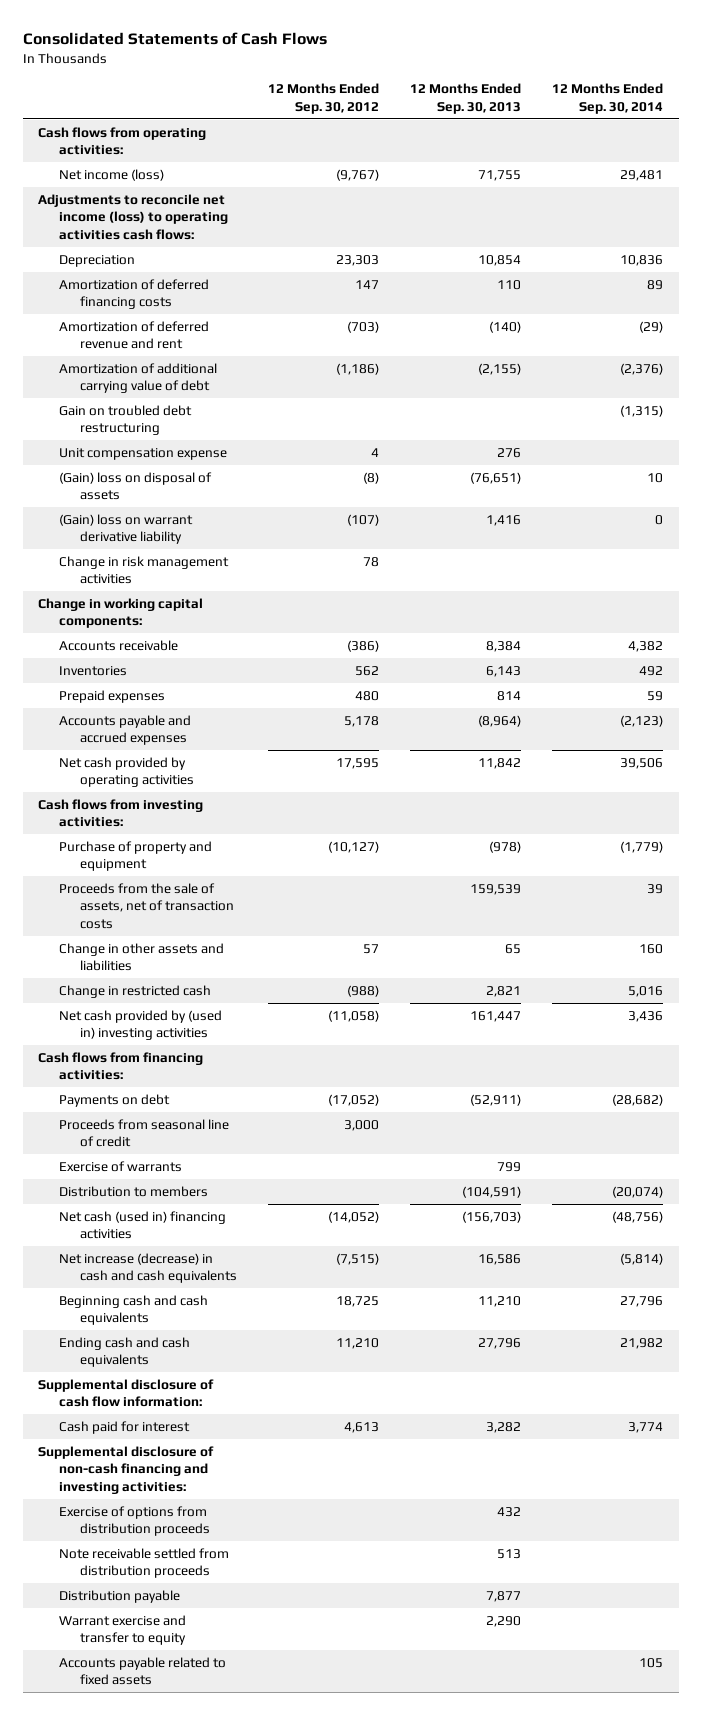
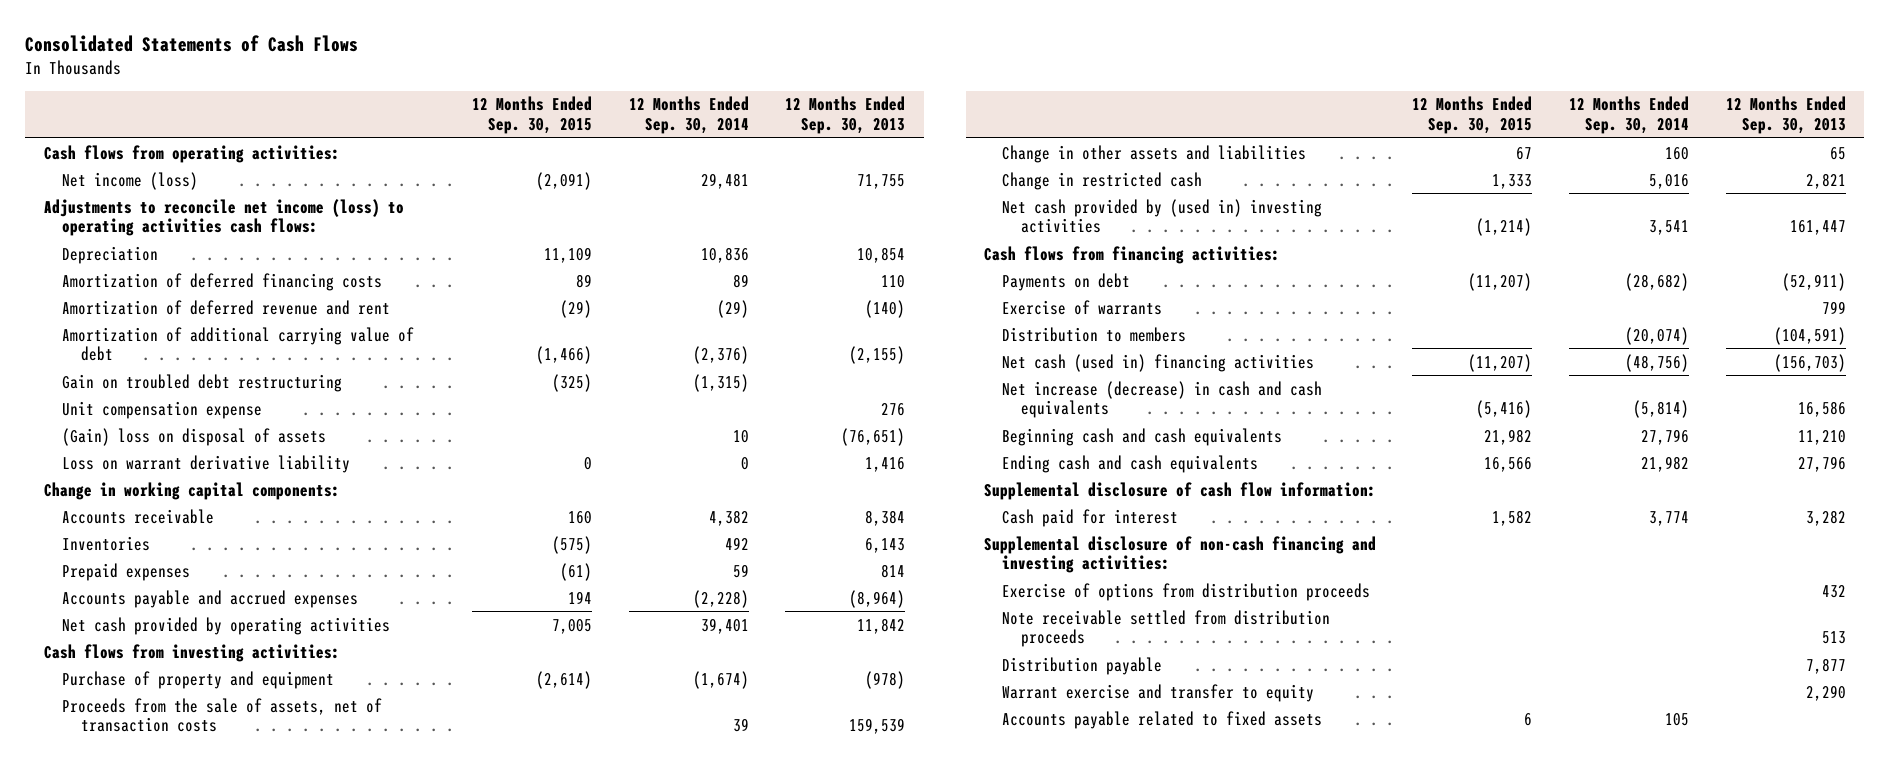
- | 12 Months Ended Sep. 30, 2012 | 12 Months Ended Sep. 30, 2013 | 12 Months Ended Sep. 30, 2014
+ | 12 Months Ended Sep. 30, 2015 | 12 Months Ended Sep. 30, 2014 | 12 Months Ended Sep. 30, 2013
- (Gain) loss on warrant derivative liability | (107) | 1,416 | 0
- Change in risk management activities | 78 | |
+ Loss on warrant derivative liability | 0 | 0 | 1,416
- Accounts payable and accrued expenses | 5,178 | (8,964) | (2,123)
- Net cash provided by operating activities | 17,595 | 11,842 | 39,506
+ Accounts payable and accrued expenses | 194 | (2,228) | (8,964)
+ Net cash provided by operating activities | 7,005 | 39,401 | 11,842
- Purchase of property and equipment | (10,127) | (978) | (1,779)
+ Purchase of property and equipment | (2,614) | (1,674) | (978)
- Net cash provided by (used in) investing activities | (11,058) | 161,447 | 3,436
+ Net cash provided by (used in) investing activities | (1,214) | 3,541 | 161,447
- Proceeds from seasonal line of credit | 3,000 | |

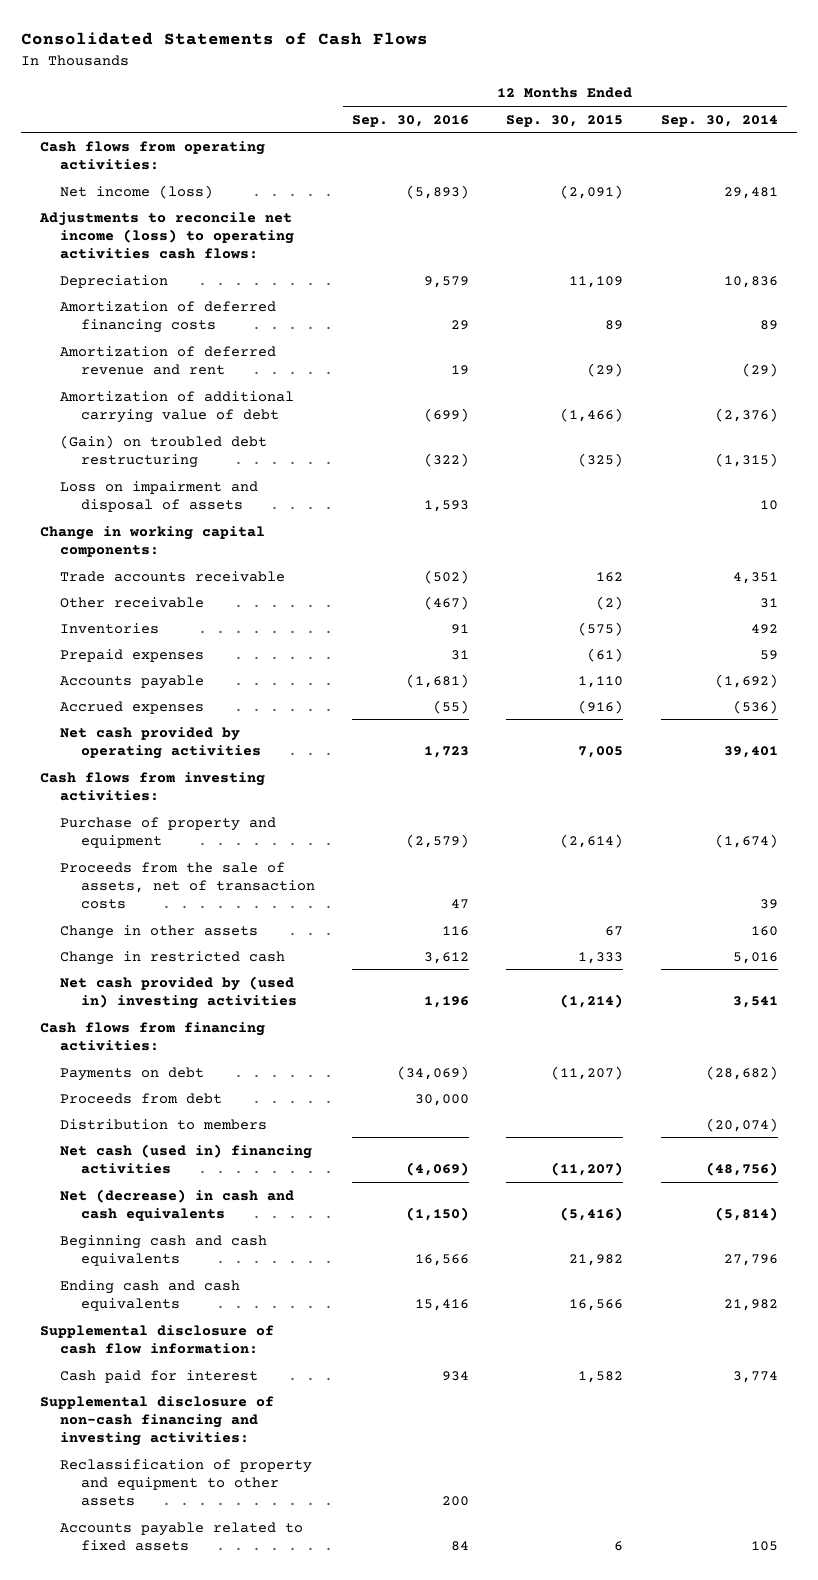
- | 12 Months Ended Sep. 30, 2015 | 12 Months Ended Sep. 30, 2014 | 12 Months Ended Sep. 30, 2013
+ | 12 Months Ended Sep. 30, 2016 | 12 Months Ended Sep. 30, 2015 | 12 Months Ended Sep. 30, 2014
- Gain on troubled debt restructuring | (325) | (1,315) |
- Unit compensation expense | | | 276
- (Gain) loss on disposal of assets | | 10 | (76,651)
- Loss on warrant derivative liability | 0 | 0 | 1,416
+ (Gain) on troubled debt restructuring | (322) | (325) | (1,315)
+ Loss on impairment and disposal of assets | 1,593 | | 10
- Accounts receivable | 160 | 4,382 | 8,384
+ Trade accounts receivable | (502) | 162 | 4,351
+ Other receivable | (467) | (2) | 31
- Accounts payable and accrued expenses | 194 | (2,228) | (8,964)
+ Accounts payable | (1,681) | 1,110 | (1,692)
+ Accrued expenses | (55) | (916) | (536)
- Change in other assets and liabilities | 67 | 160 | 65
+ Change in other assets | 116 | 67 | 160
- Exercise of warrants | | | 799
+ Proceeds from debt | 30,000 | |
- Net increase (decrease) in cash and cash equivalents | (5,416) | (5,814) | 16,586
+ Net (decrease) in cash and cash equivalents | (1,150) | (5,416) | (5,814)
- Exercise of options from distribution proceeds | | | 432
- Note receivable settled from distribution proceeds | | | 513
- Distribution payable | | | 7,877
- Warrant exercise and transfer to equity | | | 2,290
+ Reclassification of property and equipment to other assets | 200 | |

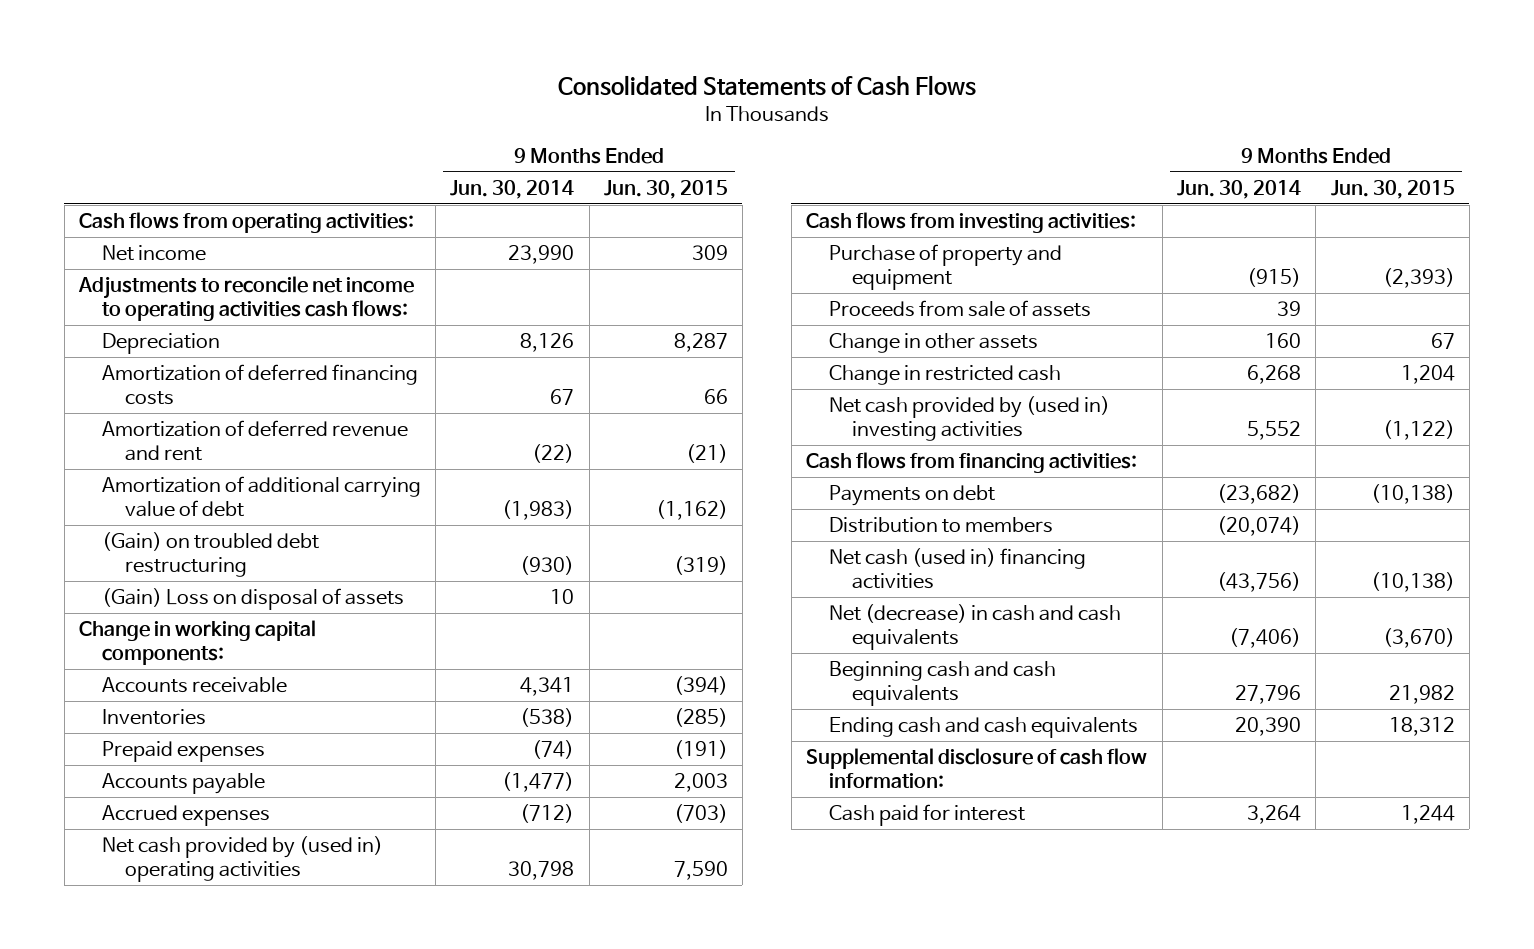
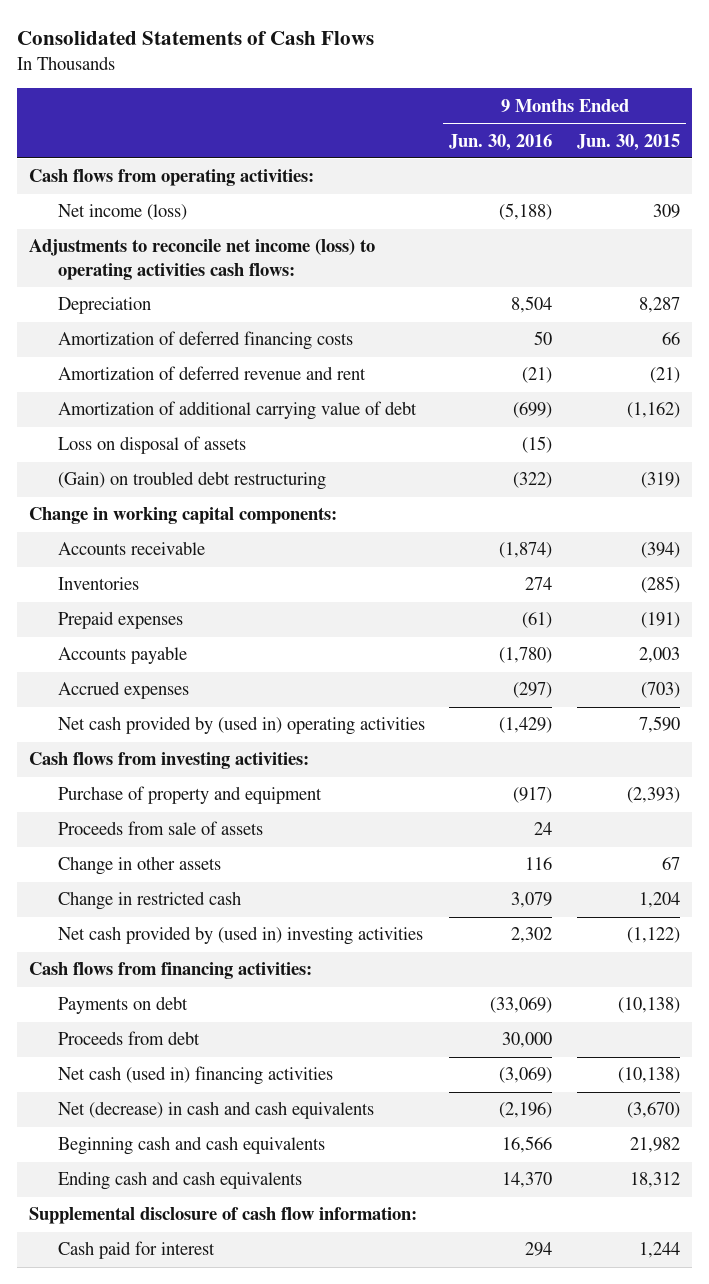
- | 9 Months Ended Jun. 30, 2014 | 9 Months Ended Jun. 30, 2015
+ | 9 Months Ended Jun. 30, 2016 | 9 Months Ended Jun. 30, 2015
- Net income | 23,990 | 309
- Adjustments to reconcile net income to operating activities cash flows:
+ Net income (loss) | (5,188) | 309
+ Adjustments to reconcile net income (loss) to operating activities cash flows:
+ Loss on disposal of assets | (15) |
- (Gain) Loss on disposal of assets | 10 |
- Distribution to members | (20,074) |
+ Proceeds from debt | 30,000 |

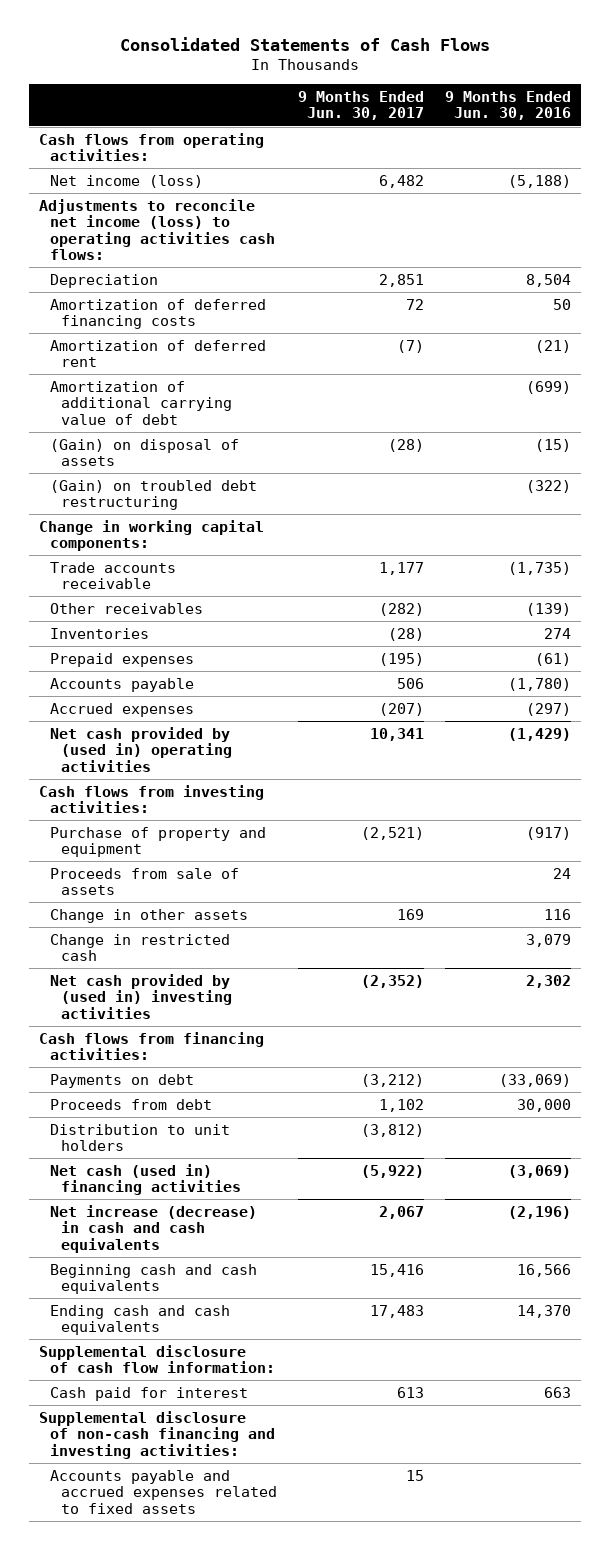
- | 9 Months Ended Jun. 30, 2016 | 9 Months Ended Jun. 30, 2015
+ | 9 Months Ended Jun. 30, 2017 | 9 Months Ended Jun. 30, 2016
- Amortization of deferred revenue and rent | (21) | (21)
+ Amortization of deferred rent | (7) | (21)
- Loss on disposal of assets | (15) |
+ (Gain) on disposal of assets | (28) | (15)
- Accounts receivable | (1,874) | (394)
+ Trade accounts receivable | 1,177 | (1,735)
+ Other receivables | (282) | (139)
+ Distribution to unit holders | (3,812) |
- Net (decrease) in cash and cash equivalents | (2,196) | (3,670)
+ Net increase (decrease) in cash and cash equivalents | 2,067 | (2,196)
- Cash paid for interest | 294 | 1,244
+ Cash paid for interest | 613 | 663
+ Supplemental disclosure of non-cash financing and investing activities:
+ Accounts payable and accrued expenses related to fixed assets | 15 |

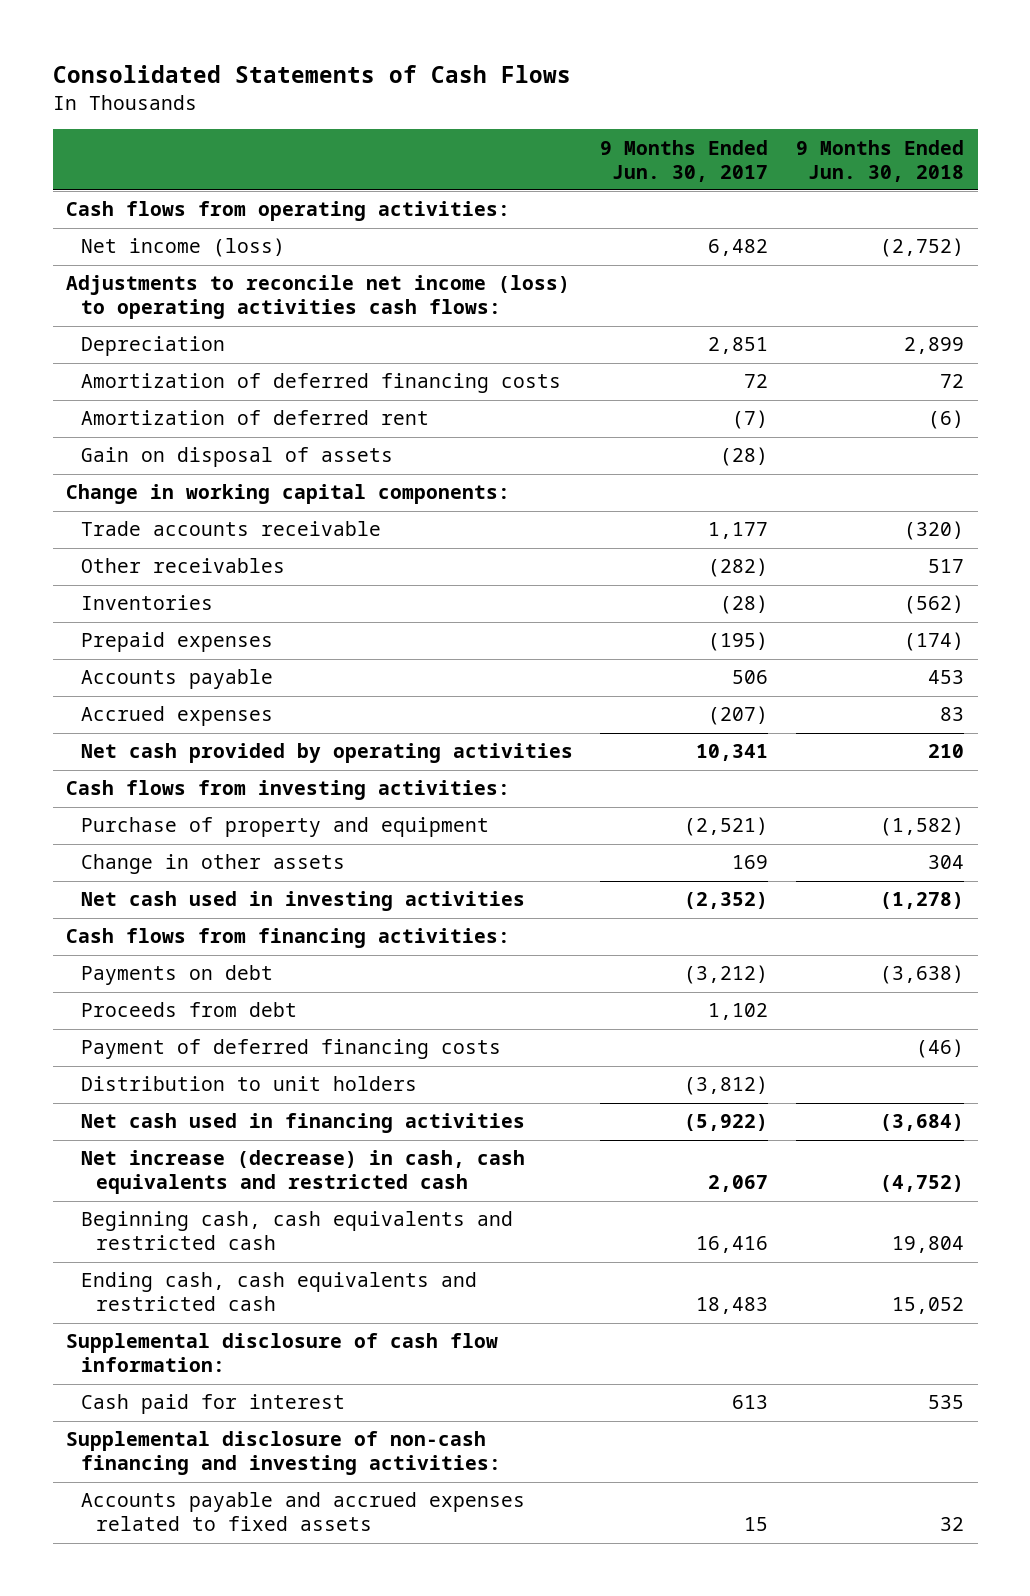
- | 9 Months Ended Jun. 30, 2017 | 9 Months Ended Jun. 30, 2016
+ | 9 Months Ended Jun. 30, 2017 | 9 Months Ended Jun. 30, 2018
- Amortization of additional carrying value of debt | | (699)
- (Gain) on disposal of assets | (28) | (15)
- (Gain) on troubled debt restructuring | | (322)
+ Gain on disposal of assets | (28) |
- Net cash provided by (used in) operating activities | 10,341 | (1,429)
+ Net cash provided by operating activities | 10,341 | 210
- Proceeds from sale of assets | | 24
- Change in restricted cash | | 3,079
- Net cash provided by (used in) investing activities | (2,352) | 2,302
+ Net cash used in investing activities | (2,352) | (1,278)
+ Payment of deferred financing costs | | (46)
- Net cash (used in) financing activities | (5,922) | (3,069)
- Net increase (decrease) in cash and cash equivalents | 2,067 | (2,196)
- Beginning cash and cash equivalents | 15,416 | 16,566
- Ending cash and cash equivalents | 17,483 | 14,370
+ Net cash used in financing activities | (5,922) | (3,684)
+ Net increase (decrease) in cash, cash equivalents and restricted cash | 2,067 | (4,752)
+ Beginning cash, cash equivalents and restricted cash | 16,416 | 19,804
+ Ending cash, cash equivalents and restricted cash | 18,483 | 15,052

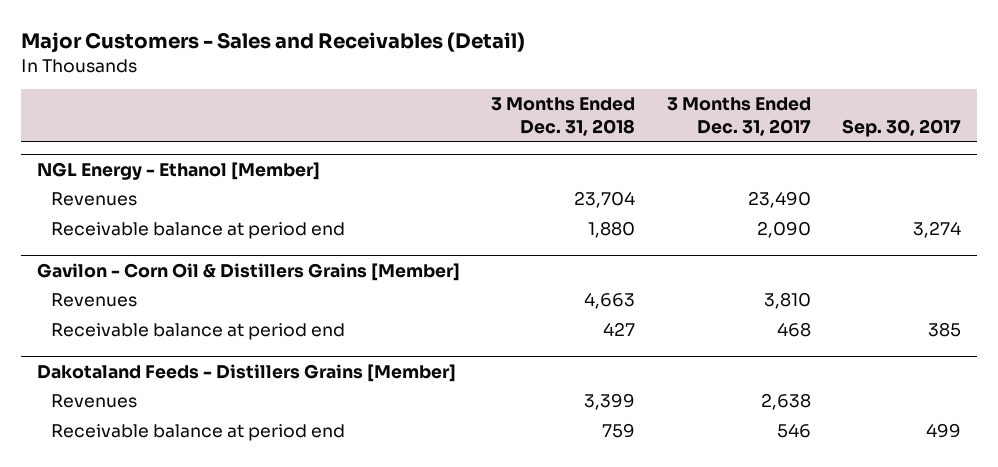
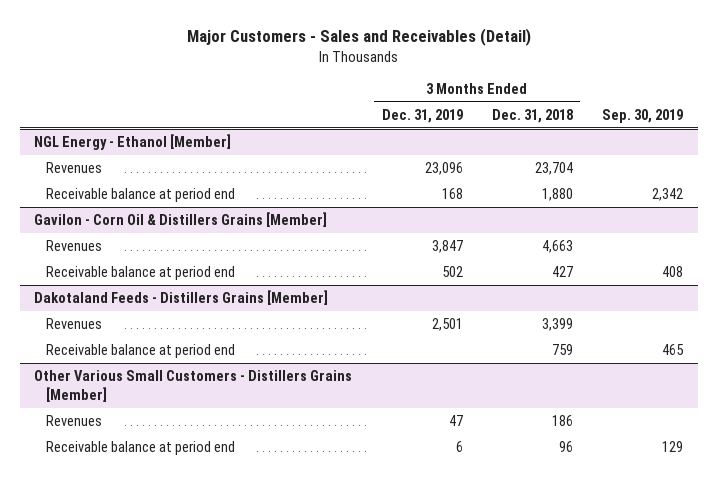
- | 3 Months Ended Dec. 31, 2018 | 3 Months Ended Dec. 31, 2017 | Sep. 30, 2017
+ | 3 Months Ended Dec. 31, 2019 | 3 Months Ended Dec. 31, 2018 | Sep. 30, 2019
+ Other Various Small Customers - Distillers Grains [Member]
+ Revenues | 47 | 186 |
+ Receivable balance at period end | 6 | 96 | 129

